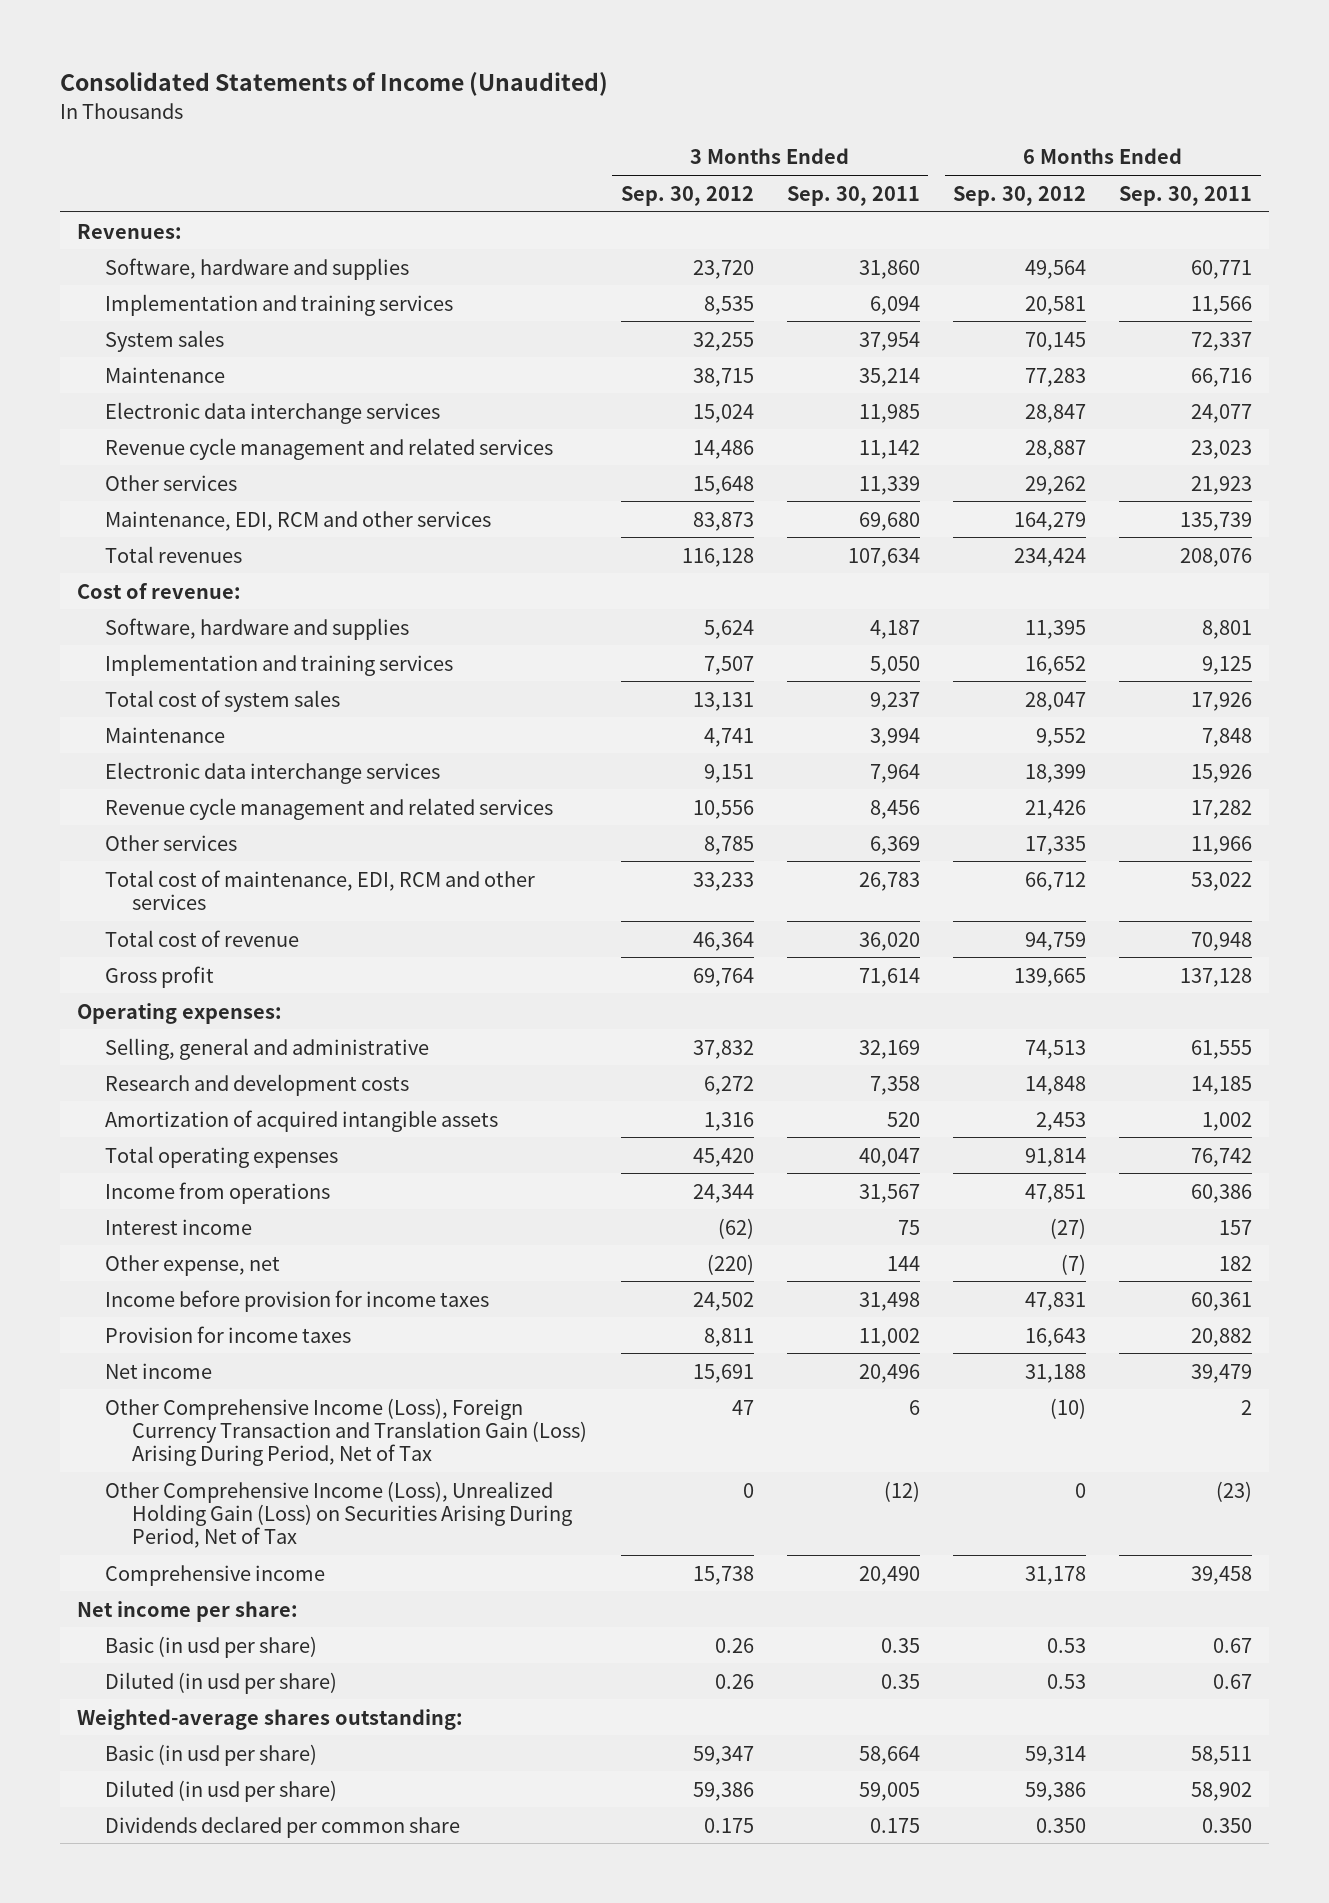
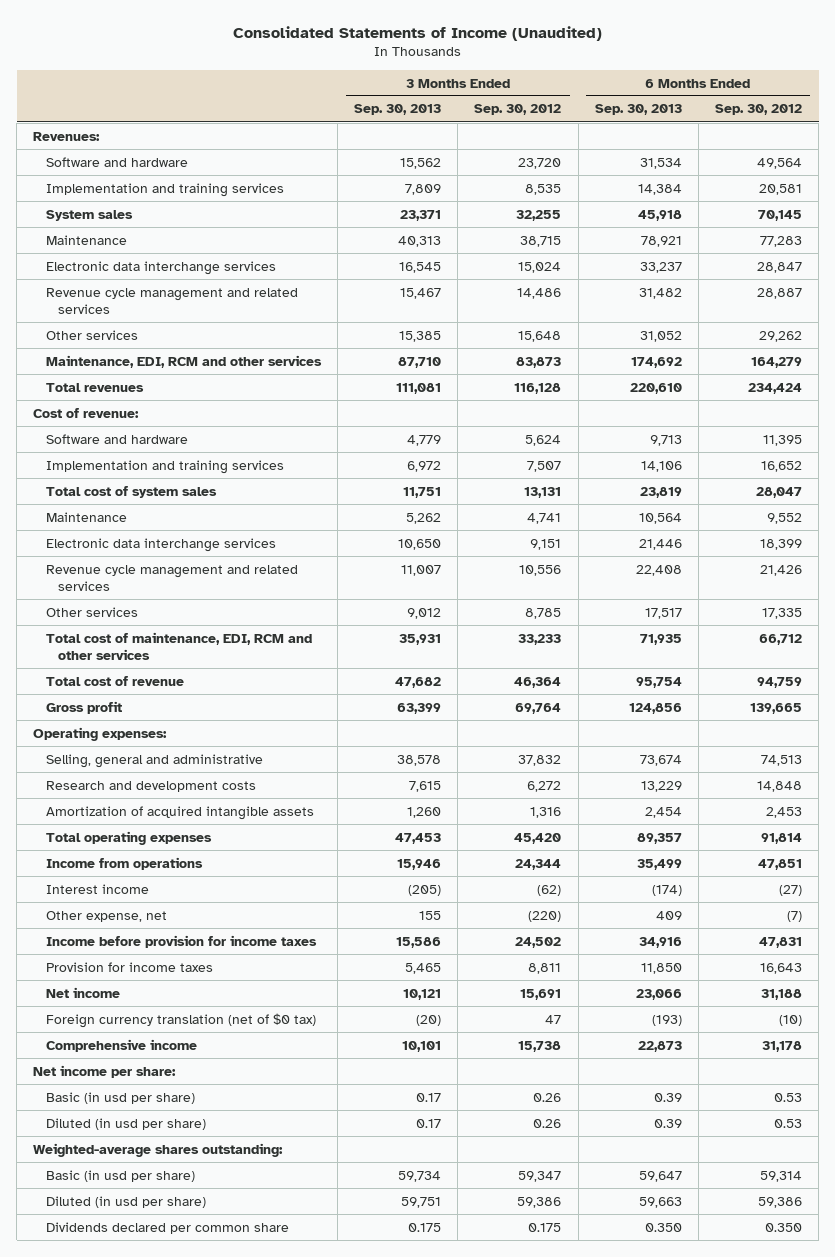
- | 3 Months Ended Sep. 30, 2012 | 3 Months Ended Sep. 30, 2011 | 6 Months Ended Sep. 30, 2012 | 6 Months Ended Sep. 30, 2011
+ | 3 Months Ended Sep. 30, 2013 | 3 Months Ended Sep. 30, 2012 | 6 Months Ended Sep. 30, 2013 | 6 Months Ended Sep. 30, 2012
- Software, hardware and supplies | 23,720 | 31,860 | 49,564 | 60,771
+ Software and hardware | 15,562 | 23,720 | 31,534 | 49,564
- Software, hardware and supplies | 5,624 | 4,187 | 11,395 | 8,801
+ Software and hardware | 4,779 | 5,624 | 9,713 | 11,395
- Other Comprehensive Income (Loss), Foreign Currency Transaction and Translation Gain (Loss) Arising During Period, Net of Tax | 47 | 6 | (10) | 2
- Other Comprehensive Income (Loss), Unrealized Holding Gain (Loss) on Securities Arising During Period, Net of Tax | 0 | (12) | 0 | (23)
+ Foreign currency translation (net of $0 tax) | (20) | 47 | (193) | (10)

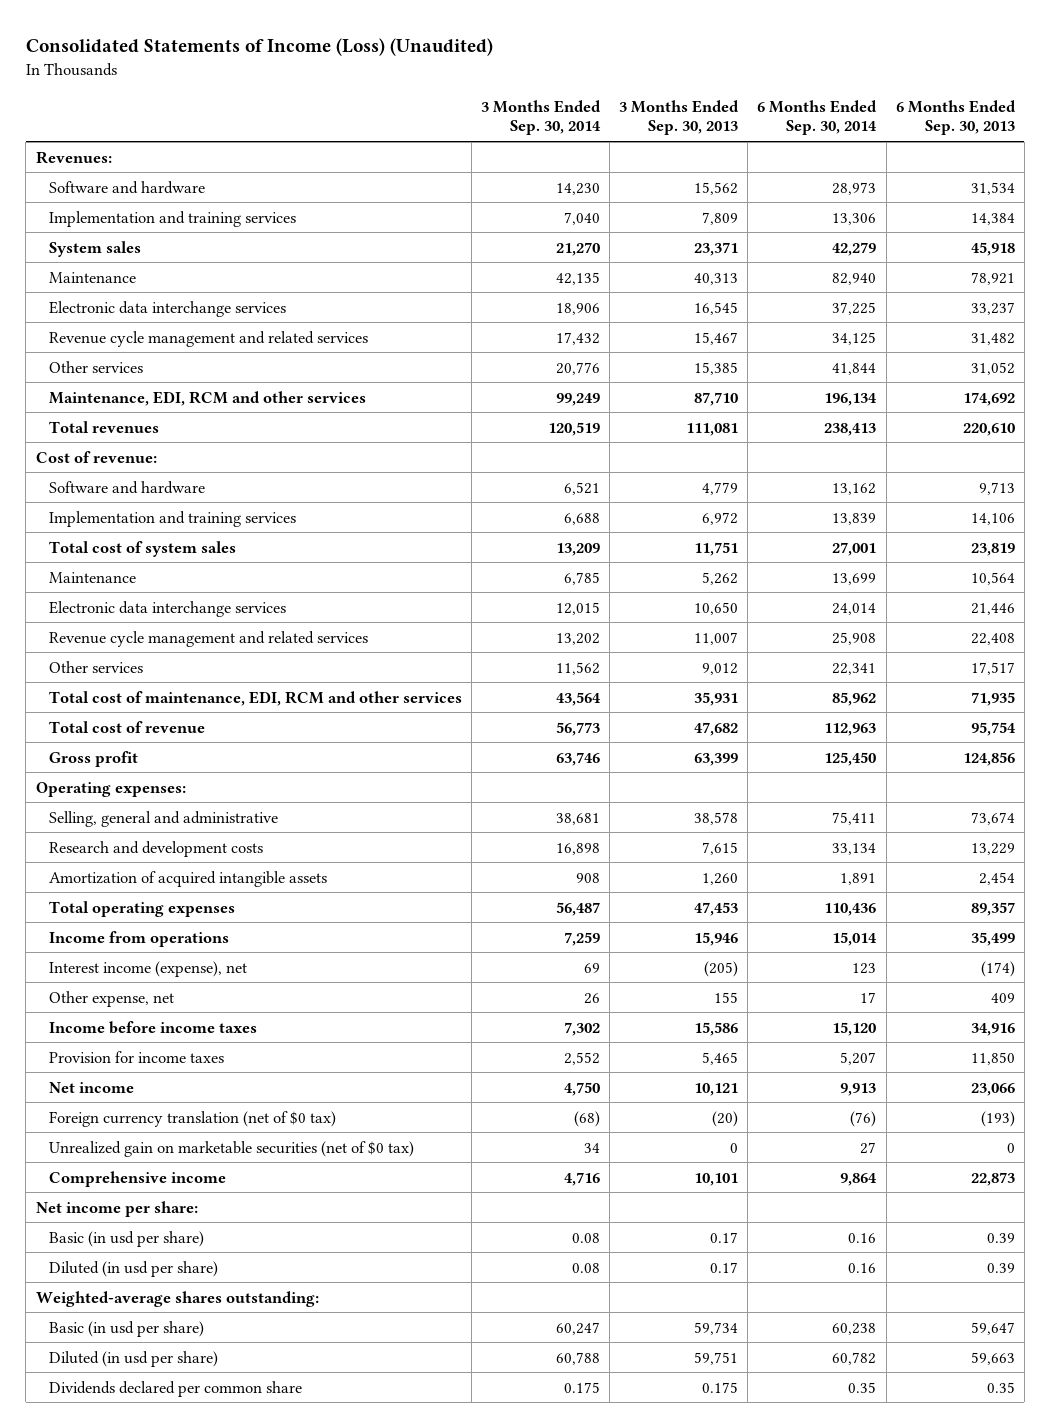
- Consolidated Statements of Income (Unaudited)
+ Consolidated Statements of Income (Loss) (Unaudited)
- | 3 Months Ended Sep. 30, 2013 | 3 Months Ended Sep. 30, 2012 | 6 Months Ended Sep. 30, 2013 | 6 Months Ended Sep. 30, 2012
+ | 3 Months Ended Sep. 30, 2014 | 3 Months Ended Sep. 30, 2013 | 6 Months Ended Sep. 30, 2014 | 6 Months Ended Sep. 30, 2013
- Interest income | (205) | (62) | (174) | (27)
+ Interest income (expense), net | 69 | (205) | 123 | (174)
- Income before provision for income taxes | 15,586 | 24,502 | 34,916 | 47,831
+ Income before income taxes | 7,302 | 15,586 | 15,120 | 34,916
+ Unrealized gain on marketable securities (net of $0 tax) | 34 | 0 | 27 | 0
- Dividends declared per common share | 0.175 | 0.175 | 0.350 | 0.350
+ Dividends declared per common share | 0.175 | 0.175 | 0.35 | 0.35

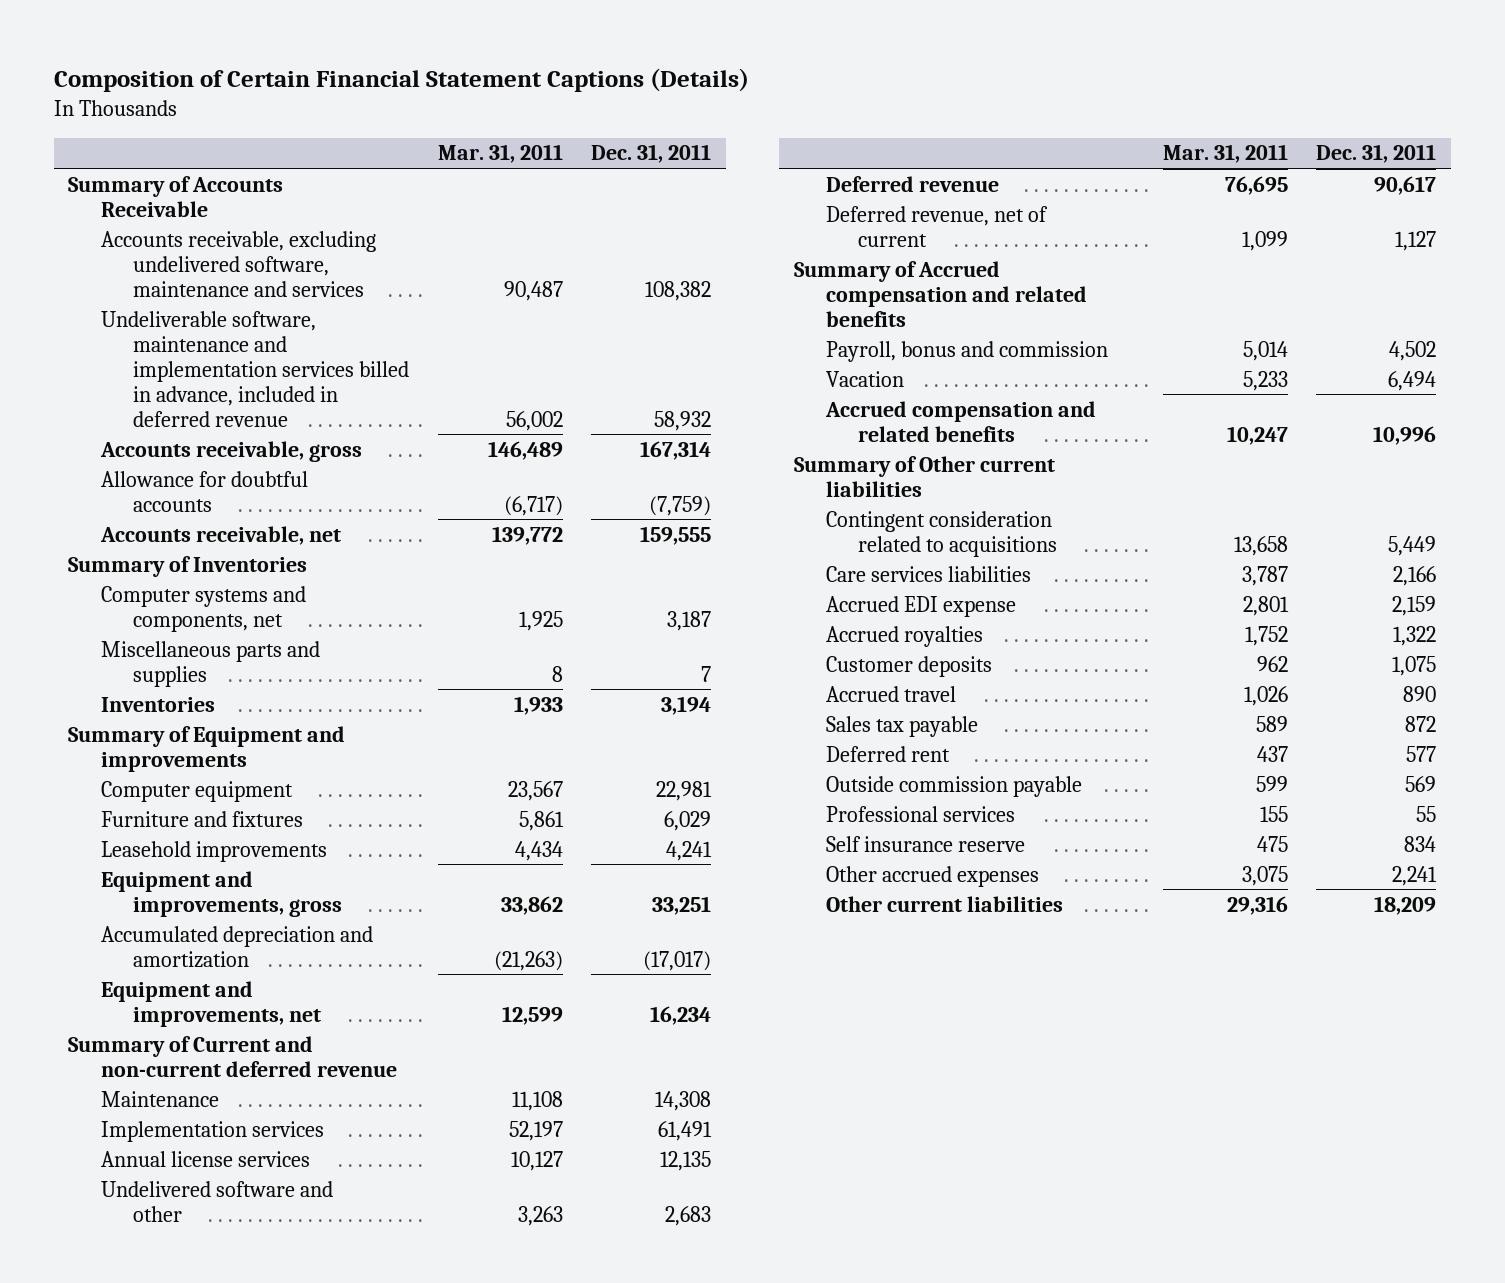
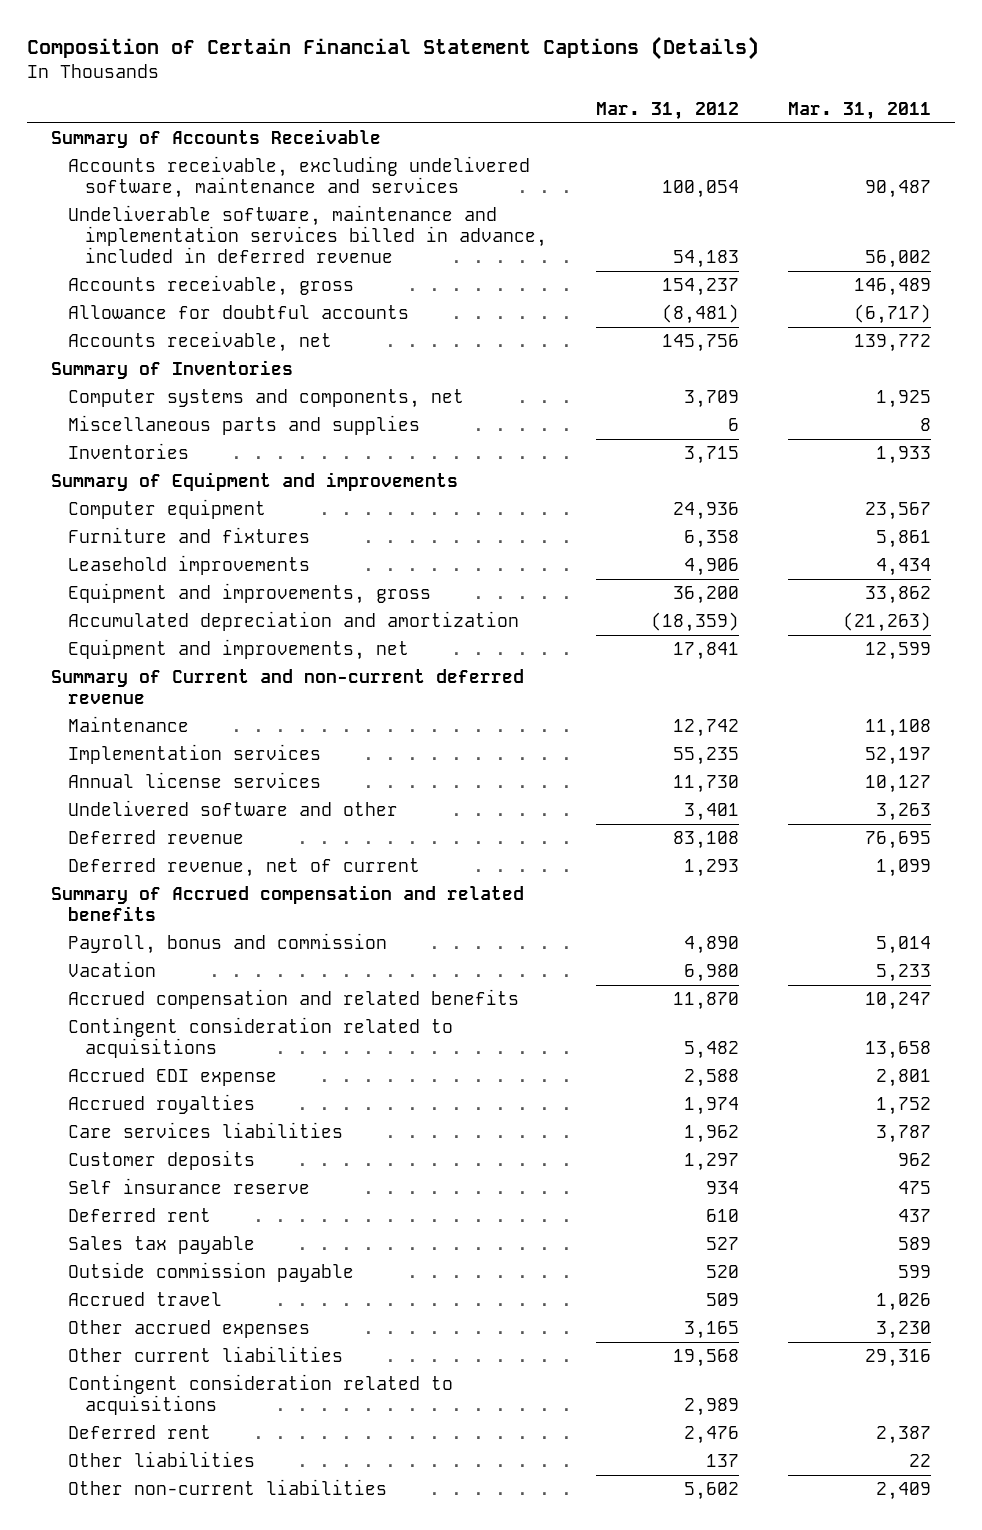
- | Mar. 31, 2011 | Dec. 31, 2011
+ | Mar. 31, 2012 | Mar. 31, 2011
- Summary of Other current liabilities
moved down: Care services liabilities | 1,962 | 3,787
moved up: Self insurance reserve | 934 | 475
moved down: Sales tax payable | 527 | 589
- Professional services | 155 | 55
- Other accrued expenses | 3,075 | 2,241
moved down: Accrued travel | 509 | 1,026
+ Other accrued expenses | 3,165 | 3,230
+ Contingent consideration related to acquisitions | 2,989 |
+ Deferred rent | 2,476 | 2,387
+ Other liabilities | 137 | 22
+ Other non-current liabilities | 5,602 | 2,409

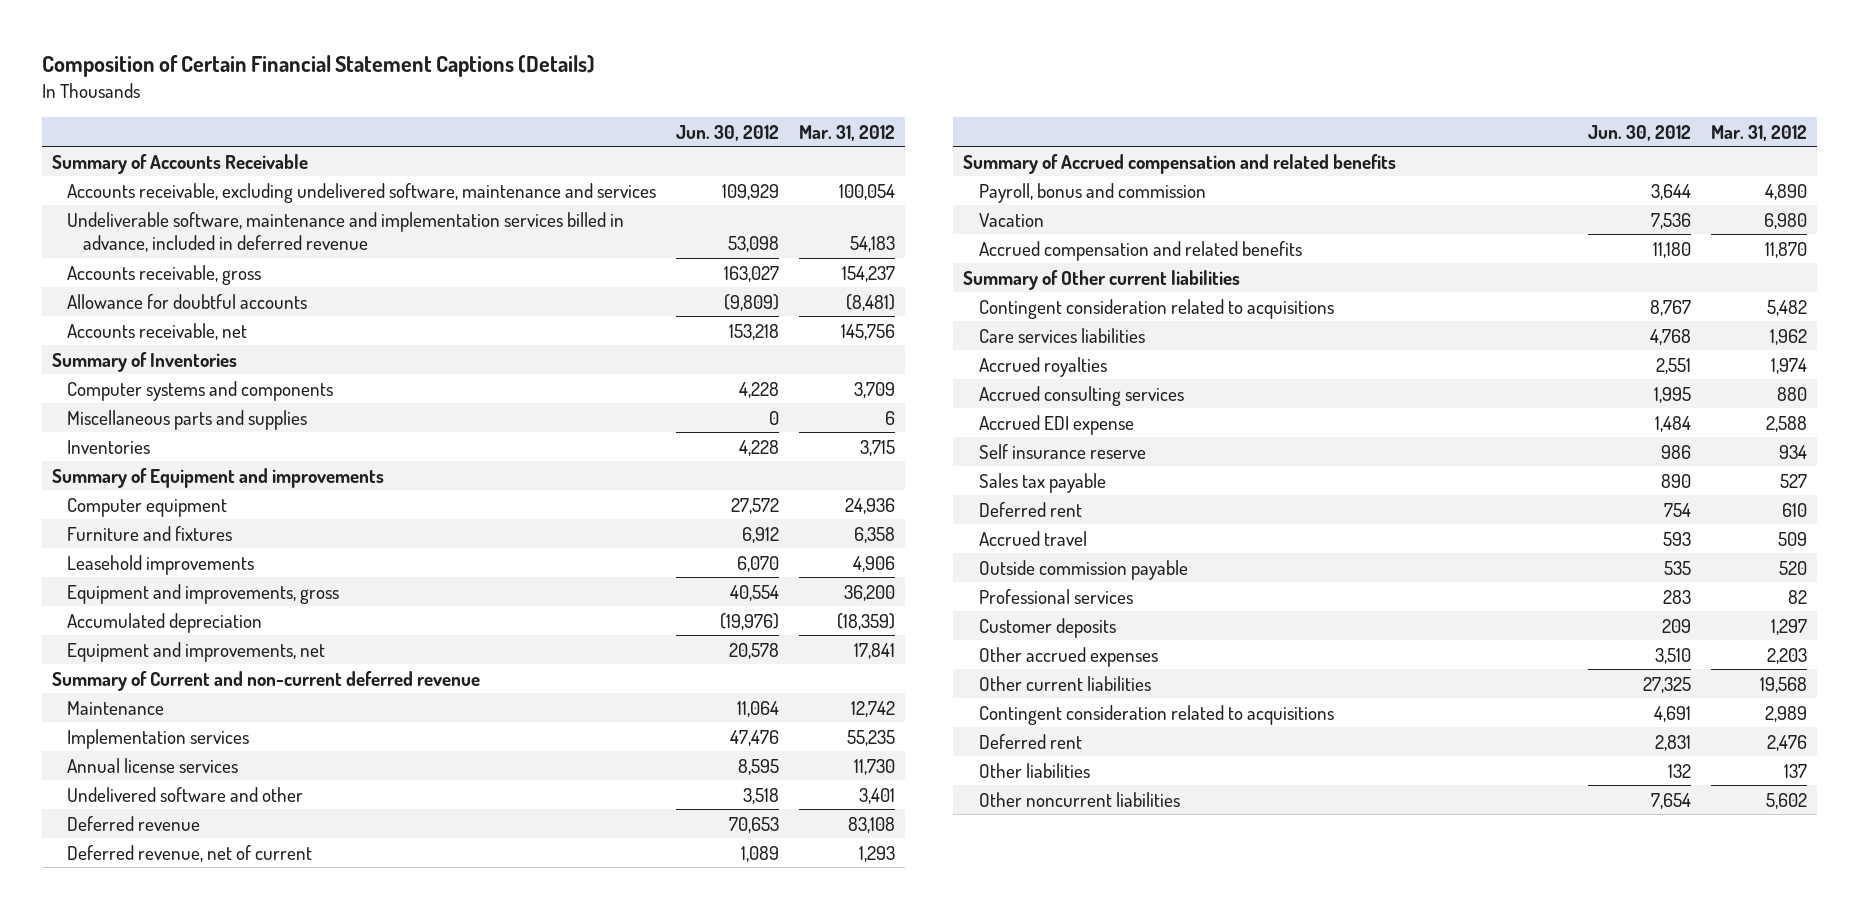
- | Mar. 31, 2012 | Mar. 31, 2011
+ | Jun. 30, 2012 | Mar. 31, 2012
- Computer systems and components, net | 3,709 | 1,925
+ Computer systems and components | 4,228 | 3,709
- Accumulated depreciation and amortization | (18,359) | (21,263)
+ Accumulated depreciation | (19,976) | (18,359)
+ Summary of Other current liabilities
moved down: Accrued royalties | 2,551 | 1,974
+ Accrued consulting services | 1,995 | 880
moved down: Accrued EDI expense | 1,484 | 2,588
moved down: Deferred rent | 754 | 610
- Other accrued expenses | 3,165 | 3,230
moved down: Outside commission payable | 535 | 520
+ Professional services | 283 | 82
moved down: Customer deposits | 209 | 1,297
+ Other accrued expenses | 3,510 | 2,203
- Other non-current liabilities | 5,602 | 2,409
+ Other noncurrent liabilities | 7,654 | 5,602

